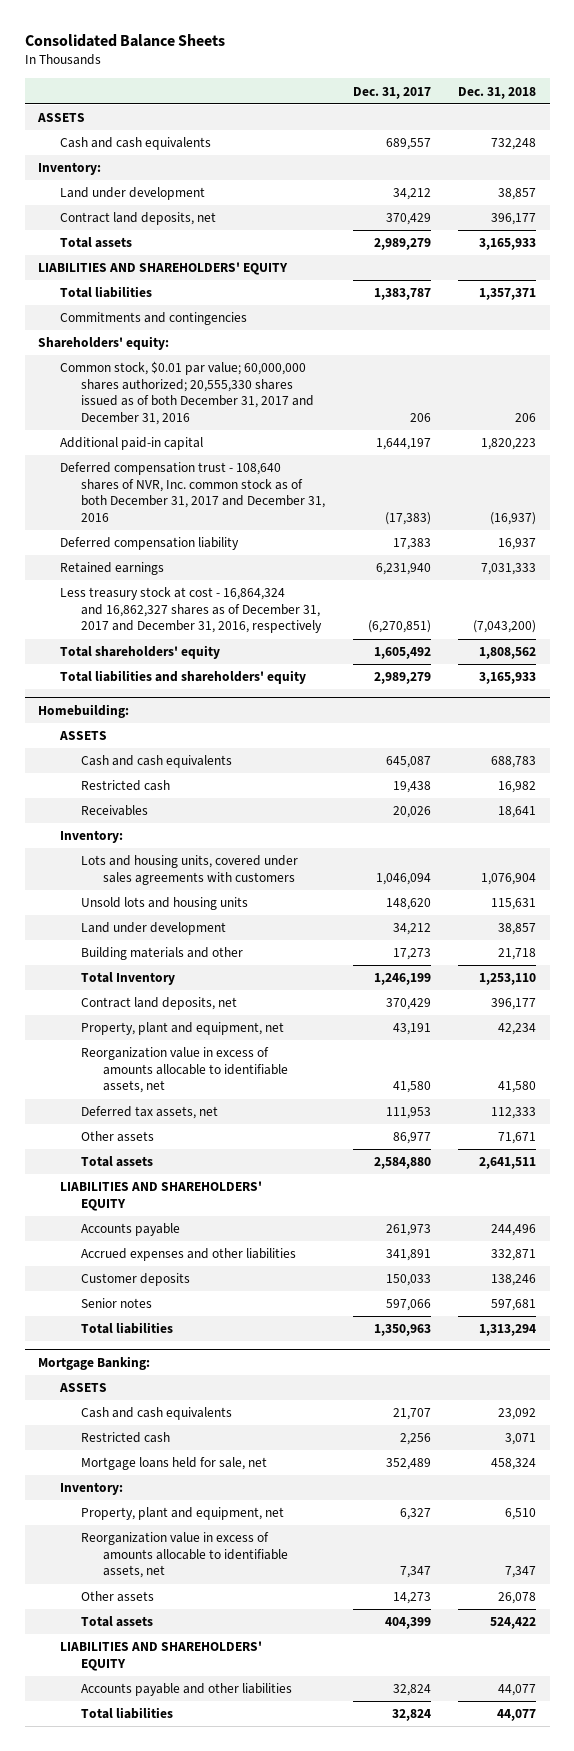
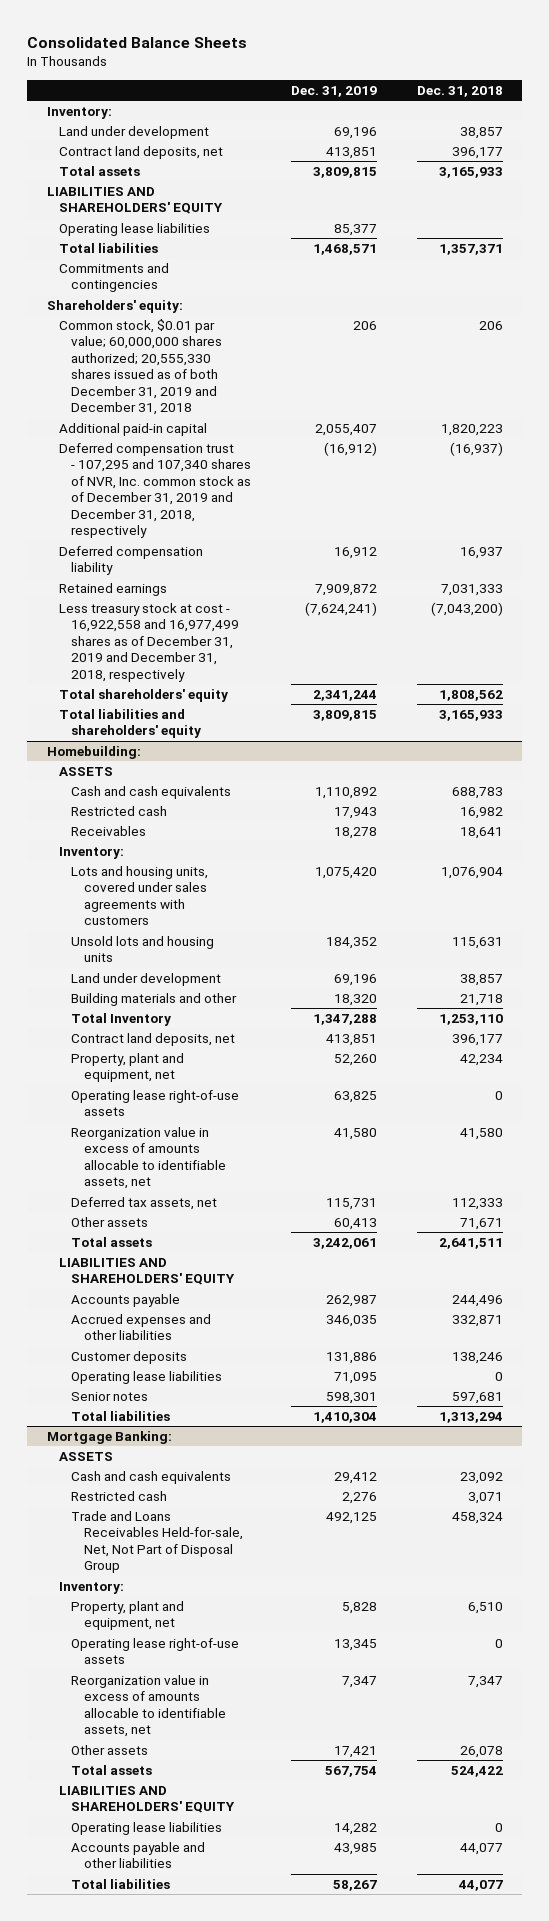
- | Dec. 31, 2017 | Dec. 31, 2018
+ | Dec. 31, 2019 | Dec. 31, 2018
- ASSETS
- Cash and cash equivalents | 689,557 | 732,248
+ Operating lease liabilities | 85,377 |
- Common stock, $0.01 par value; 60,000,000 shares authorized; 20,555,330 shares issued as of both December 31, 2017 and December 31, 2016 | 206 | 206
+ Common stock, $0.01 par value; 60,000,000 shares authorized; 20,555,330 shares issued as of both December 31, 2019 and December 31, 2018 | 206 | 206
- Deferred compensation trust - 108,640 shares of NVR, Inc. common stock as of both December 31, 2017 and December 31, 2016 | (17,383) | (16,937)
+ Deferred compensation trust - 107,295 and 107,340 shares of NVR, Inc. common stock as of December 31, 2019 and December 31, 2018, respectively | (16,912) | (16,937)
- Less treasury stock at cost - 16,864,324 and 16,862,327 shares as of December 31, 2017 and December 31, 2016, respectively | (6,270,851) | (7,043,200)
+ Less treasury stock at cost - 16,922,558 and 16,977,499 shares as of December 31, 2019 and December 31, 2018, respectively | (7,624,241) | (7,043,200)
@ Homebuilding:
+ Operating lease right-of-use assets | 63,825 | 0
+ Operating lease liabilities | 71,095 | 0
@ Mortgage Banking:
- Mortgage loans held for sale, net | 352,489 | 458,324
+ Trade and Loans Receivables Held-for-sale, Net, Not Part of Disposal Group | 492,125 | 458,324
+ Operating lease right-of-use assets | 13,345 | 0
+ Operating lease liabilities | 14,282 | 0

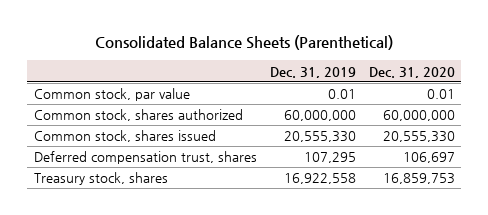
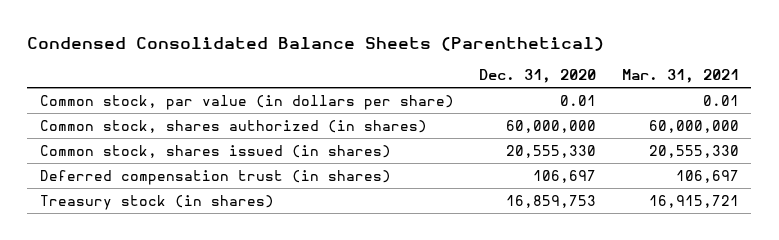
- Consolidated Balance Sheets (Parenthetical)
+ Condensed Consolidated Balance Sheets (Parenthetical)
- | Dec. 31, 2019 | Dec. 31, 2020
+ | Dec. 31, 2020 | Mar. 31, 2021
- Common stock, par value | 0.01 | 0.01
- Common stock, shares authorized | 60,000,000 | 60,000,000
- Common stock, shares issued | 20,555,330 | 20,555,330
- Deferred compensation trust, shares | 107,295 | 106,697
- Treasury stock, shares | 16,922,558 | 16,859,753
+ Common stock, par value (in dollars per share) | 0.01 | 0.01
+ Common stock, shares authorized (in shares) | 60,000,000 | 60,000,000
+ Common stock, shares issued (in shares) | 20,555,330 | 20,555,330
+ Deferred compensation trust (in shares) | 106,697 | 106,697
+ Treasury stock (in shares) | 16,859,753 | 16,915,721

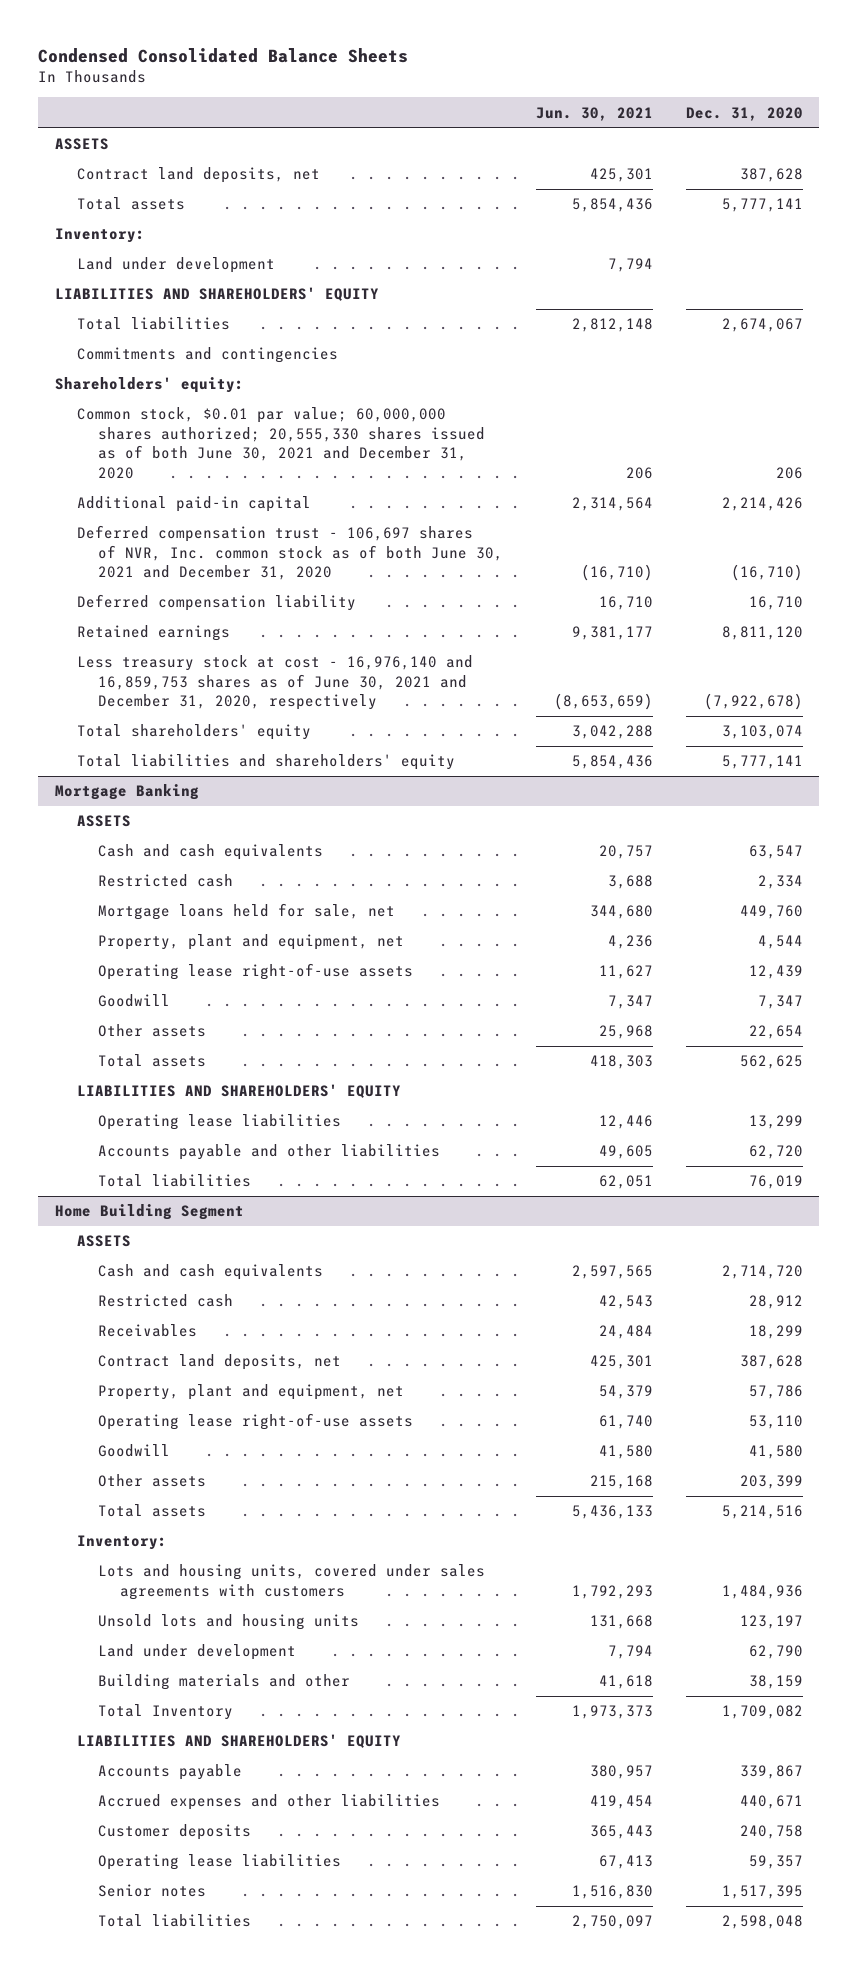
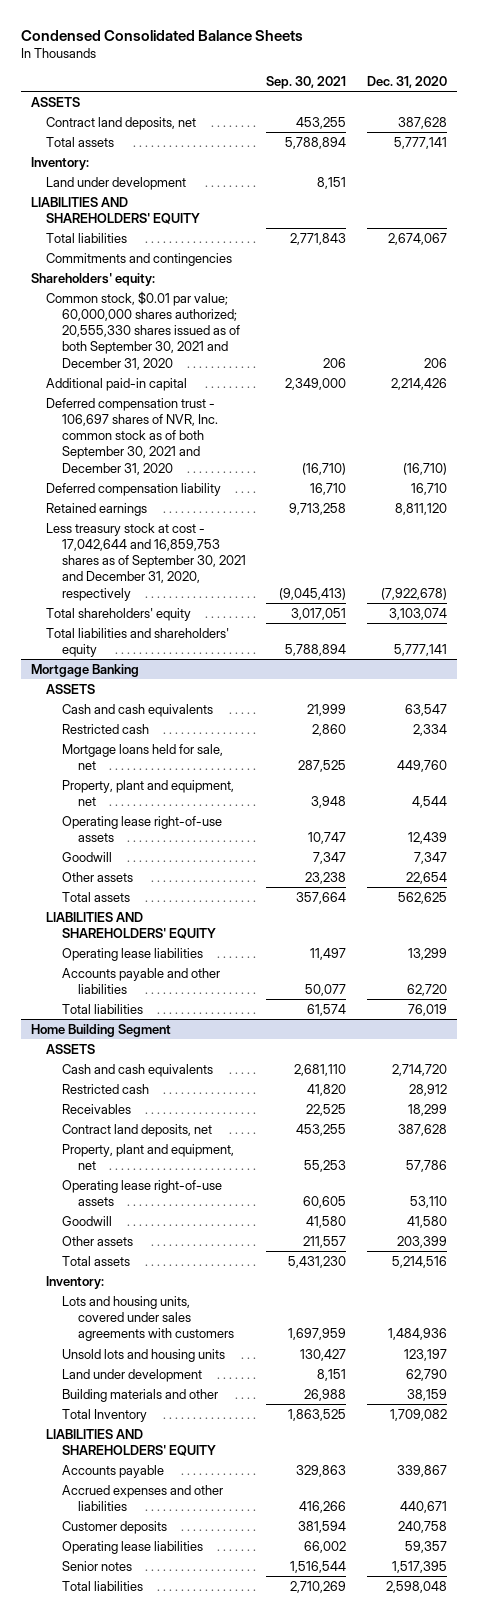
- | Jun. 30, 2021 | Dec. 31, 2020
+ | Sep. 30, 2021 | Dec. 31, 2020
- Common stock, $0.01 par value; 60,000,000 shares authorized; 20,555,330 shares issued as of both June 30, 2021 and December 31, 2020 | 206 | 206
+ Common stock, $0.01 par value; 60,000,000 shares authorized; 20,555,330 shares issued as of both September 30, 2021 and December 31, 2020 | 206 | 206
- Deferred compensation trust - 106,697 shares of NVR, Inc. common stock as of both June 30, 2021 and December 31, 2020 | (16,710) | (16,710)
+ Deferred compensation trust - 106,697 shares of NVR, Inc. common stock as of both September 30, 2021 and December 31, 2020 | (16,710) | (16,710)
- Less treasury stock at cost - 16,976,140 and 16,859,753 shares as of June 30, 2021 and December 31, 2020, respectively | (8,653,659) | (7,922,678)
+ Less treasury stock at cost - 17,042,644 and 16,859,753 shares as of September 30, 2021 and December 31, 2020, respectively | (9,045,413) | (7,922,678)

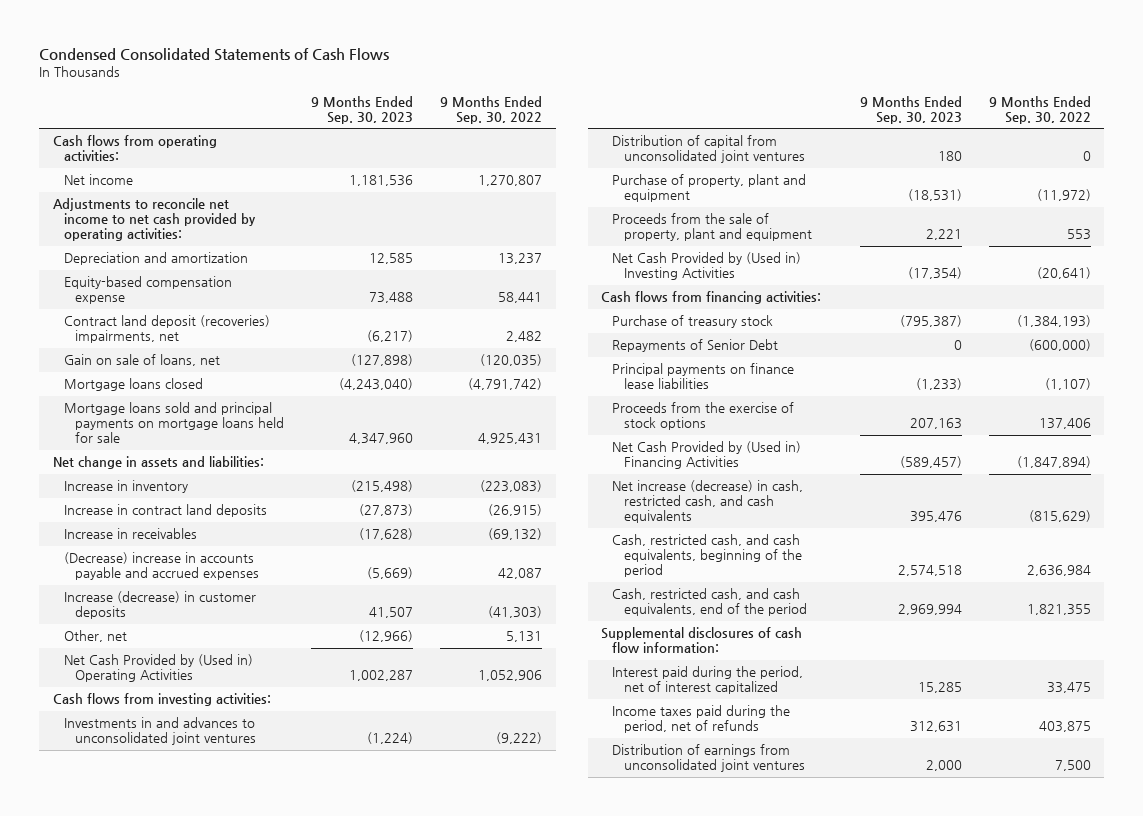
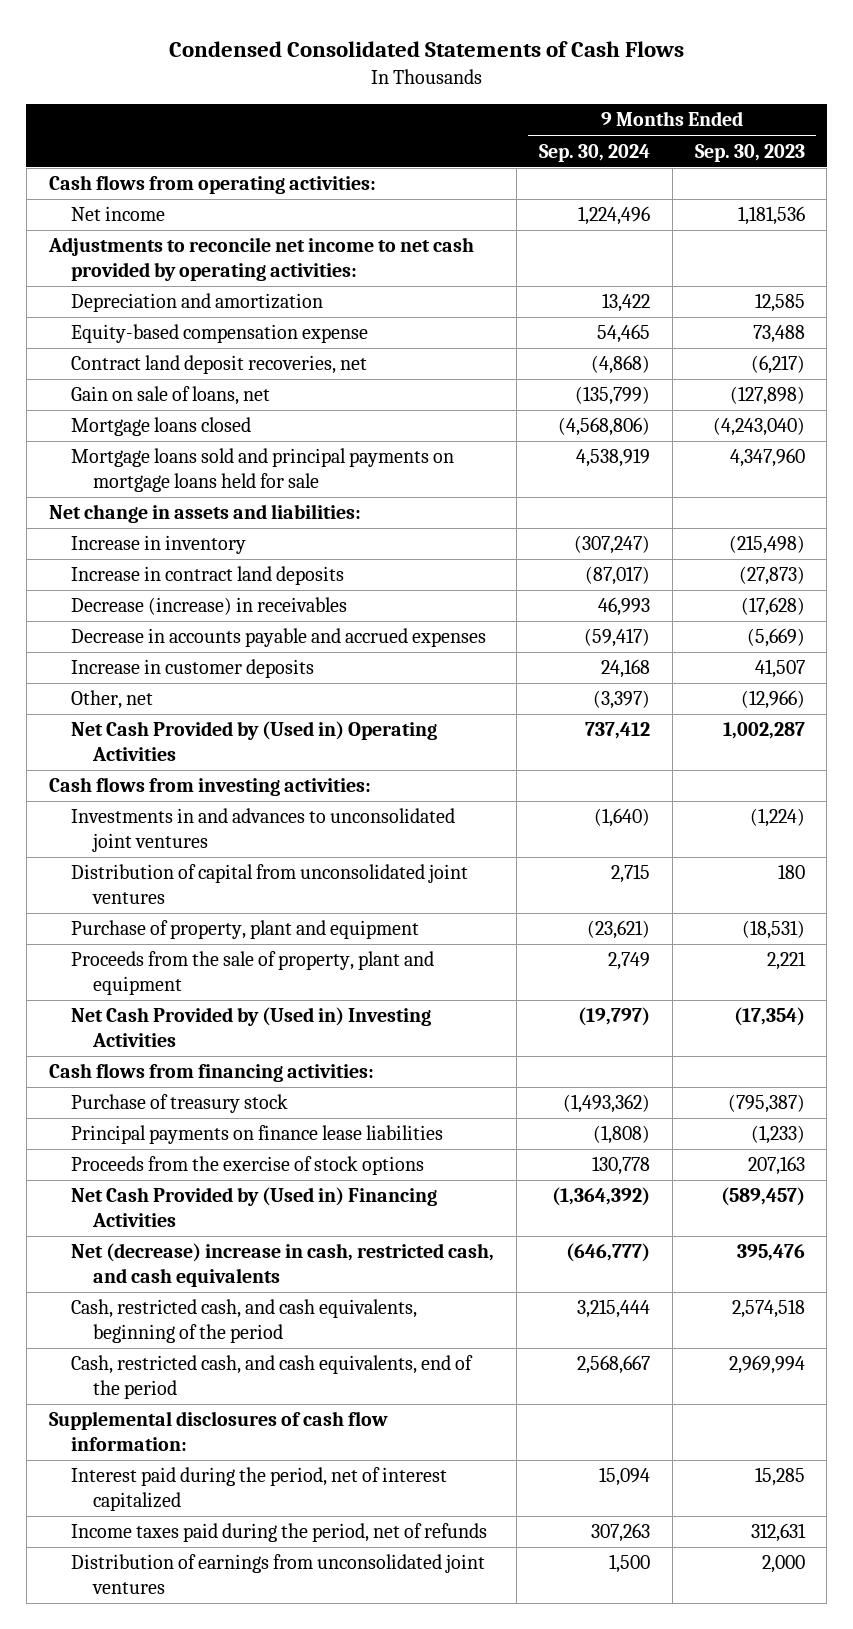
- | 9 Months Ended Sep. 30, 2023 | 9 Months Ended Sep. 30, 2022
+ | 9 Months Ended Sep. 30, 2024 | 9 Months Ended Sep. 30, 2023
- Contract land deposit (recoveries) impairments, net | (6,217) | 2,482
+ Contract land deposit recoveries, net | (4,868) | (6,217)
- Increase in receivables | (17,628) | (69,132)
- (Decrease) increase in accounts payable and accrued expenses | (5,669) | 42,087
- Increase (decrease) in customer deposits | 41,507 | (41,303)
+ Decrease (increase) in receivables | 46,993 | (17,628)
+ Decrease in accounts payable and accrued expenses | (59,417) | (5,669)
+ Increase in customer deposits | 24,168 | 41,507
- Repayments of Senior Debt | 0 | (600,000)
- Net increase (decrease) in cash, restricted cash, and cash equivalents | 395,476 | (815,629)
+ Net (decrease) increase in cash, restricted cash, and cash equivalents | (646,777) | 395,476

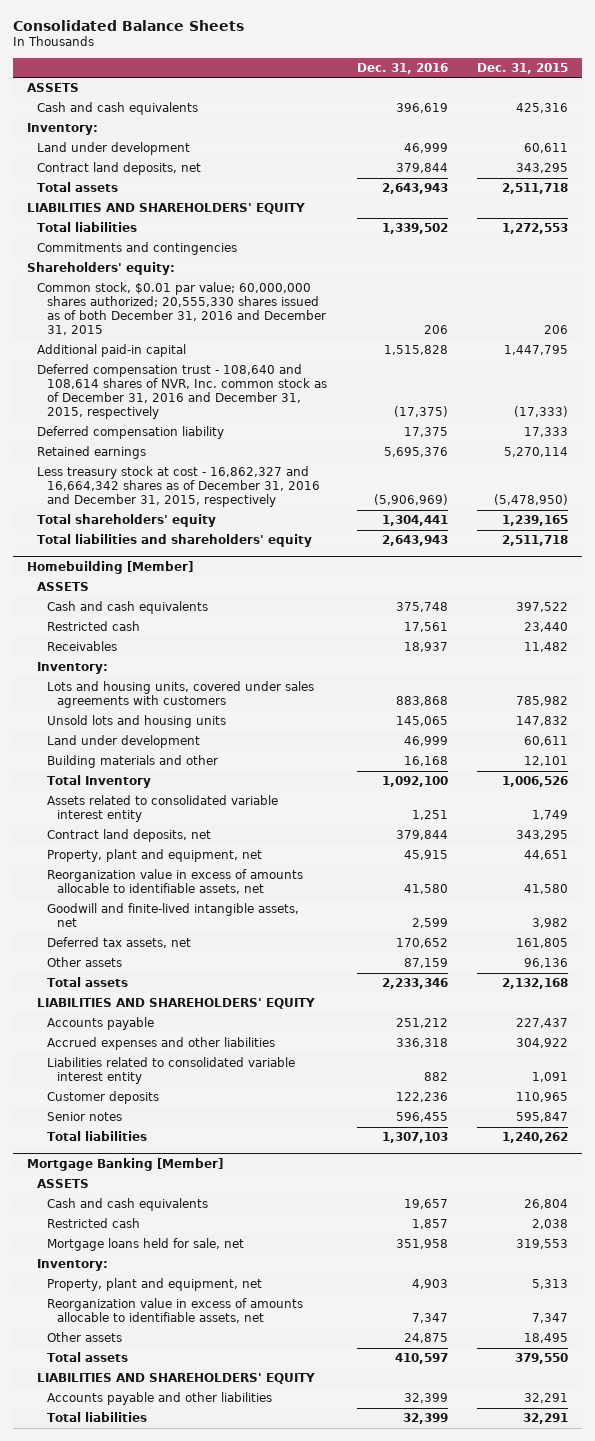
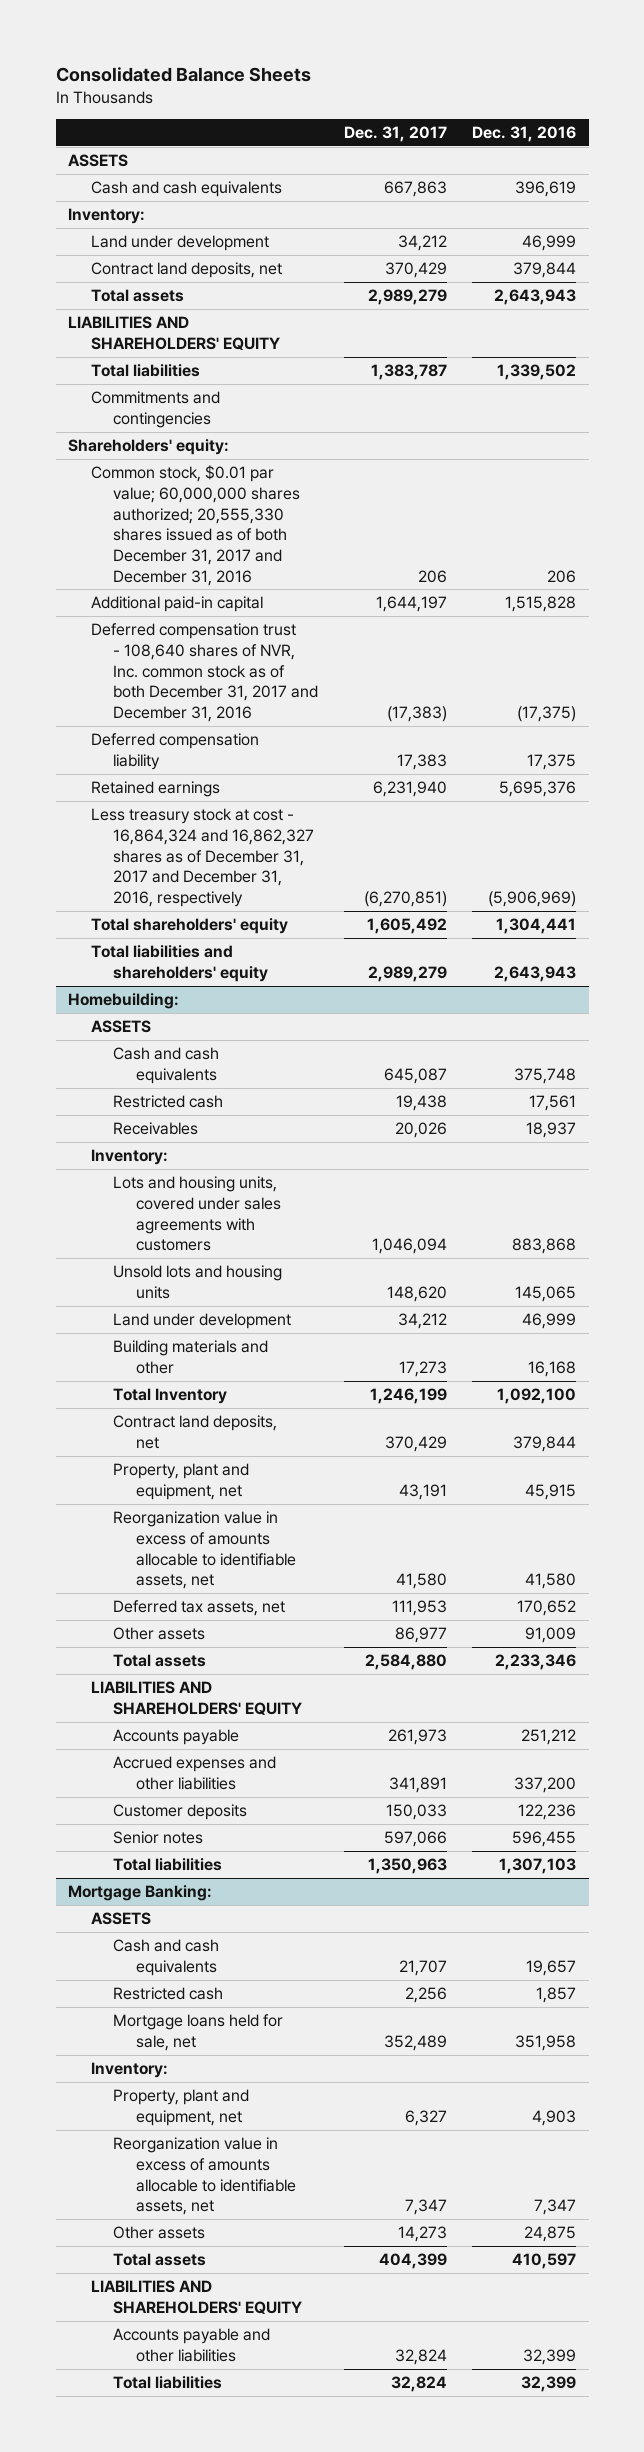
- | Dec. 31, 2016 | Dec. 31, 2015
+ | Dec. 31, 2017 | Dec. 31, 2016
- Common stock, $0.01 par value; 60,000,000 shares authorized; 20,555,330 shares issued as of both December 31, 2016 and December 31, 2015 | 206 | 206
+ Common stock, $0.01 par value; 60,000,000 shares authorized; 20,555,330 shares issued as of both December 31, 2017 and December 31, 2016 | 206 | 206
- Deferred compensation trust - 108,640 and 108,614 shares of NVR, Inc. common stock as of December 31, 2016 and December 31, 2015, respectively | (17,375) | (17,333)
+ Deferred compensation trust - 108,640 shares of NVR, Inc. common stock as of both December 31, 2017 and December 31, 2016 | (17,383) | (17,375)
- Less treasury stock at cost - 16,862,327 and 16,664,342 shares as of December 31, 2016 and December 31, 2015, respectively | (5,906,969) | (5,478,950)
+ Less treasury stock at cost - 16,864,324 and 16,862,327 shares as of December 31, 2017 and December 31, 2016, respectively | (6,270,851) | (5,906,969)
- Homebuilding [Member]
+ Homebuilding:
- Assets related to consolidated variable interest entity | 1,251 | 1,749
- Goodwill and finite-lived intangible assets, net | 2,599 | 3,982
- Other assets | 87,159 | 96,136
+ Other assets | 86,977 | 91,009
- Accrued expenses and other liabilities | 336,318 | 304,922
- Liabilities related to consolidated variable interest entity | 882 | 1,091
+ Accrued expenses and other liabilities | 341,891 | 337,200
- Mortgage Banking [Member]
+ Mortgage Banking:

